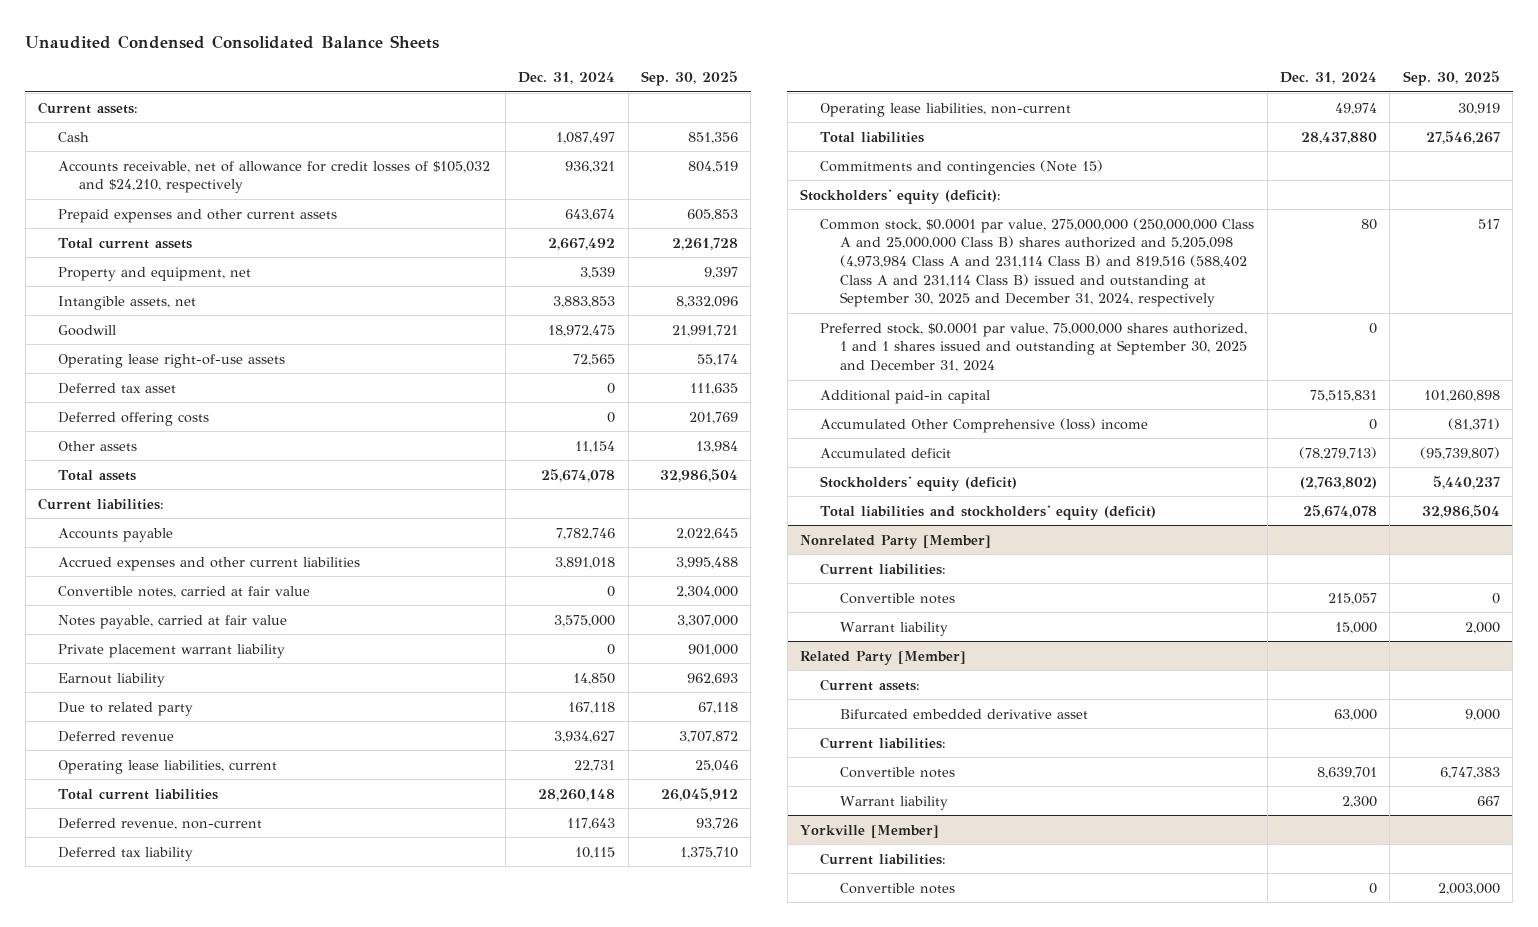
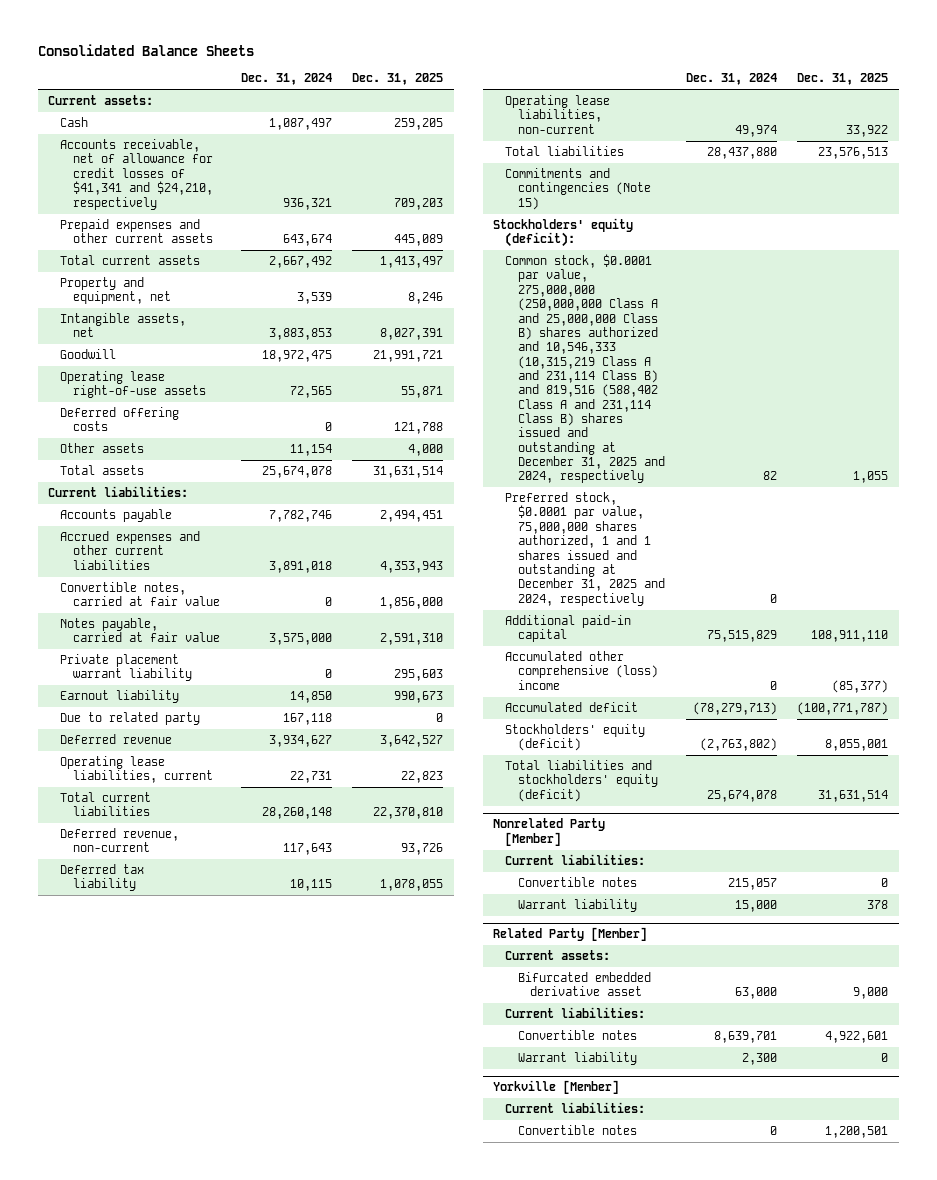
- Unaudited Condensed Consolidated Balance Sheets
+ Consolidated Balance Sheets
- | Dec. 31, 2024 | Sep. 30, 2025
+ | Dec. 31, 2024 | Dec. 31, 2025
- Accounts receivable, net of allowance for credit losses of $105,032 and $24,210, respectively | 936,321 | 804,519
+ Accounts receivable, net of allowance for credit losses of $41,341 and $24,210, respectively | 936,321 | 709,203
- Deferred tax asset | 0 | 111,635
- Common stock, $0.0001 par value, 275,000,000 (250,000,000 Class A and 25,000,000 Class B) shares authorized and 5,205,098 (4,973,984 Class A and 231,114 Class B) and 819,516 (588,402 Class A and 231,114 Class B) issued and outstanding at September 30, 2025 and December 31, 2024, respectively | 80 | 517
- Preferred stock, $0.0001 par value, 75,000,000 shares authorized, 1 and 1 shares issued and outstanding at September 30, 2025 and December 31, 2024 | 0 |
- Additional paid-in capital | 75,515,831 | 101,260,898
- Accumulated Other Comprehensive (loss) income | 0 | (81,371)
+ Common stock, $0.0001 par value, 275,000,000 (250,000,000 Class A and 25,000,000 Class B) shares authorized and 10,546,333 (10,315,219 Class A and 231,114 Class B) and 819,516 (588,402 Class A and 231,114 Class B) shares issued and outstanding at December 31, 2025 and 2024, respectively | 82 | 1,055
+ Preferred stock, $0.0001 par value, 75,000,000 shares authorized, 1 and 1 shares issued and outstanding at December 31, 2025 and 2024, respectively | 0 |
+ Additional paid-in capital | 75,515,829 | 108,911,110
+ Accumulated other comprehensive (loss) income | 0 | (85,377)

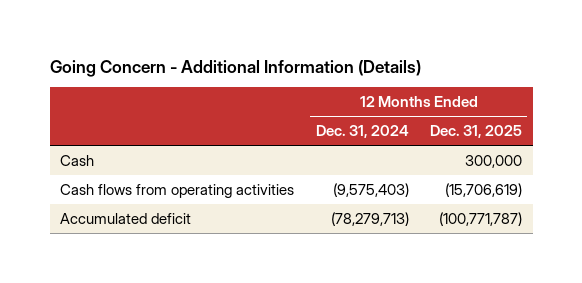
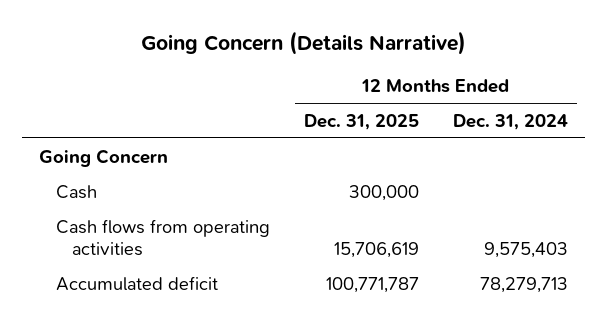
- Going Concern - Additional Information (Details)
+ Going Concern (Details Narrative)
- | 12 Months Ended Dec. 31, 2024 | 12 Months Ended Dec. 31, 2025
+ | 12 Months Ended Dec. 31, 2025 | 12 Months Ended Dec. 31, 2024
+ Going Concern
- Cash flows from operating activities | (9,575,403) | (15,706,619)
- Accumulated deficit | (78,279,713) | (100,771,787)
+ Cash flows from operating activities | 15,706,619 | 9,575,403
+ Accumulated deficit | 100,771,787 | 78,279,713

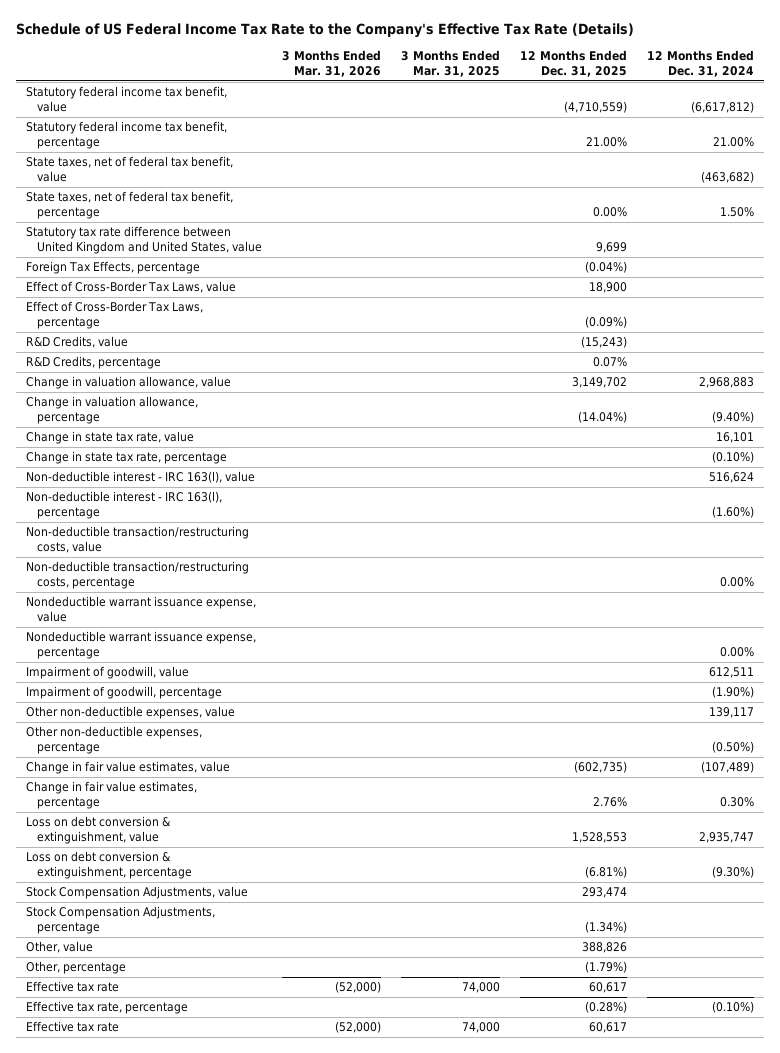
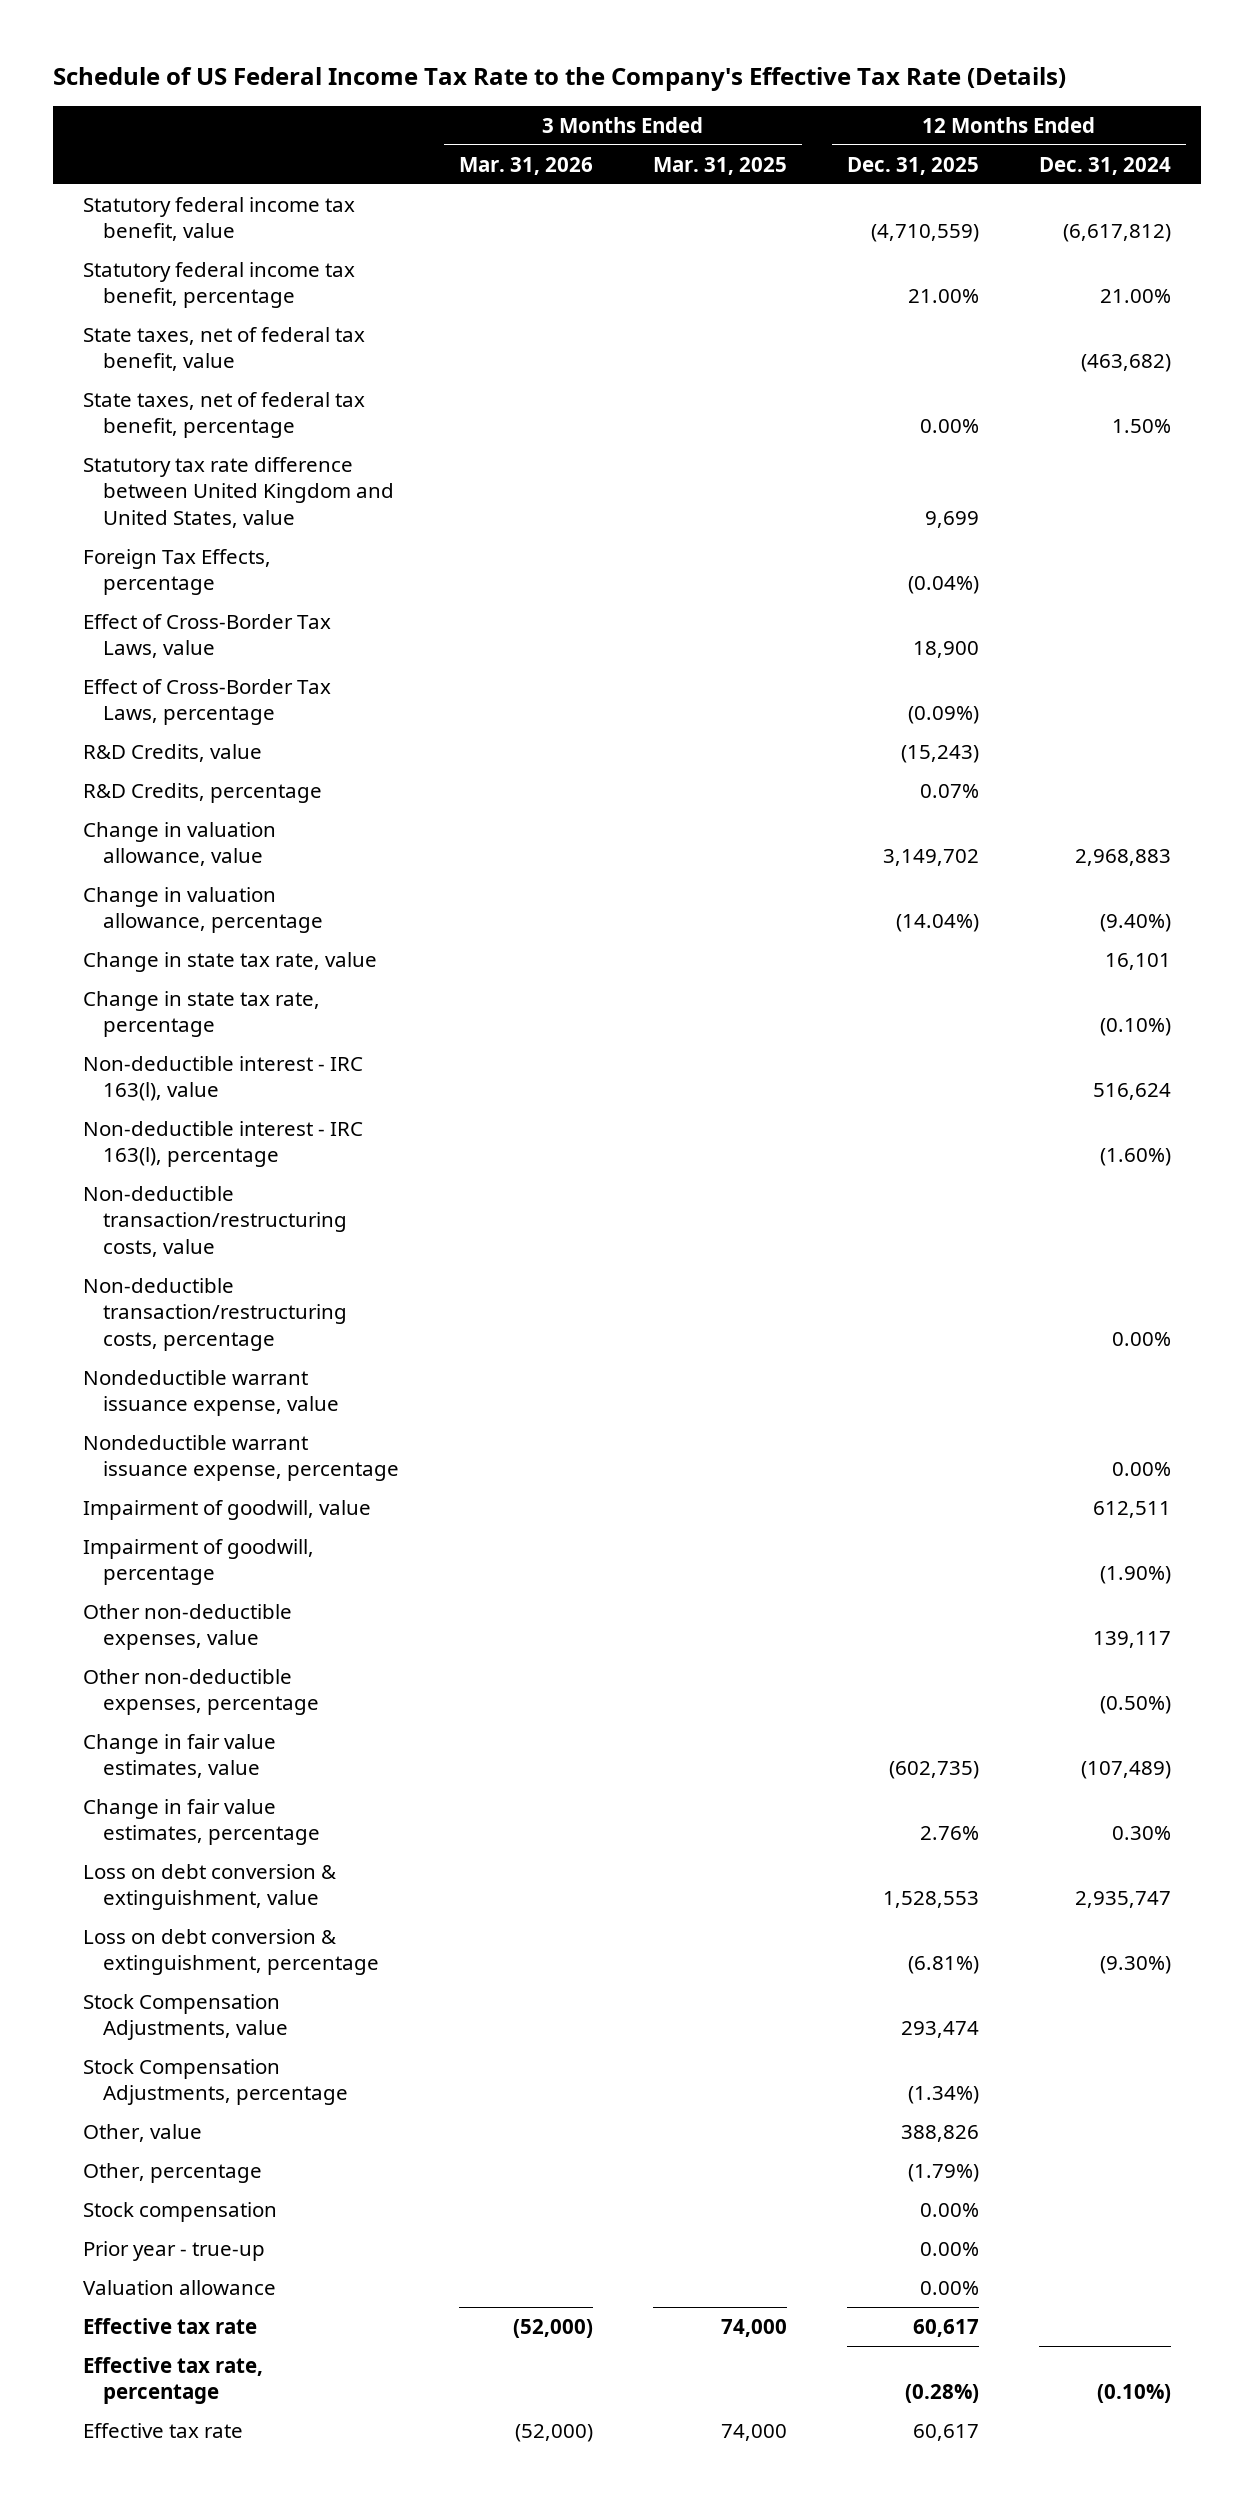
+ Stock compensation | | | 0.00% |
+ Prior year - true-up | | | 0.00% |
+ Valuation allowance | | | 0.00% |

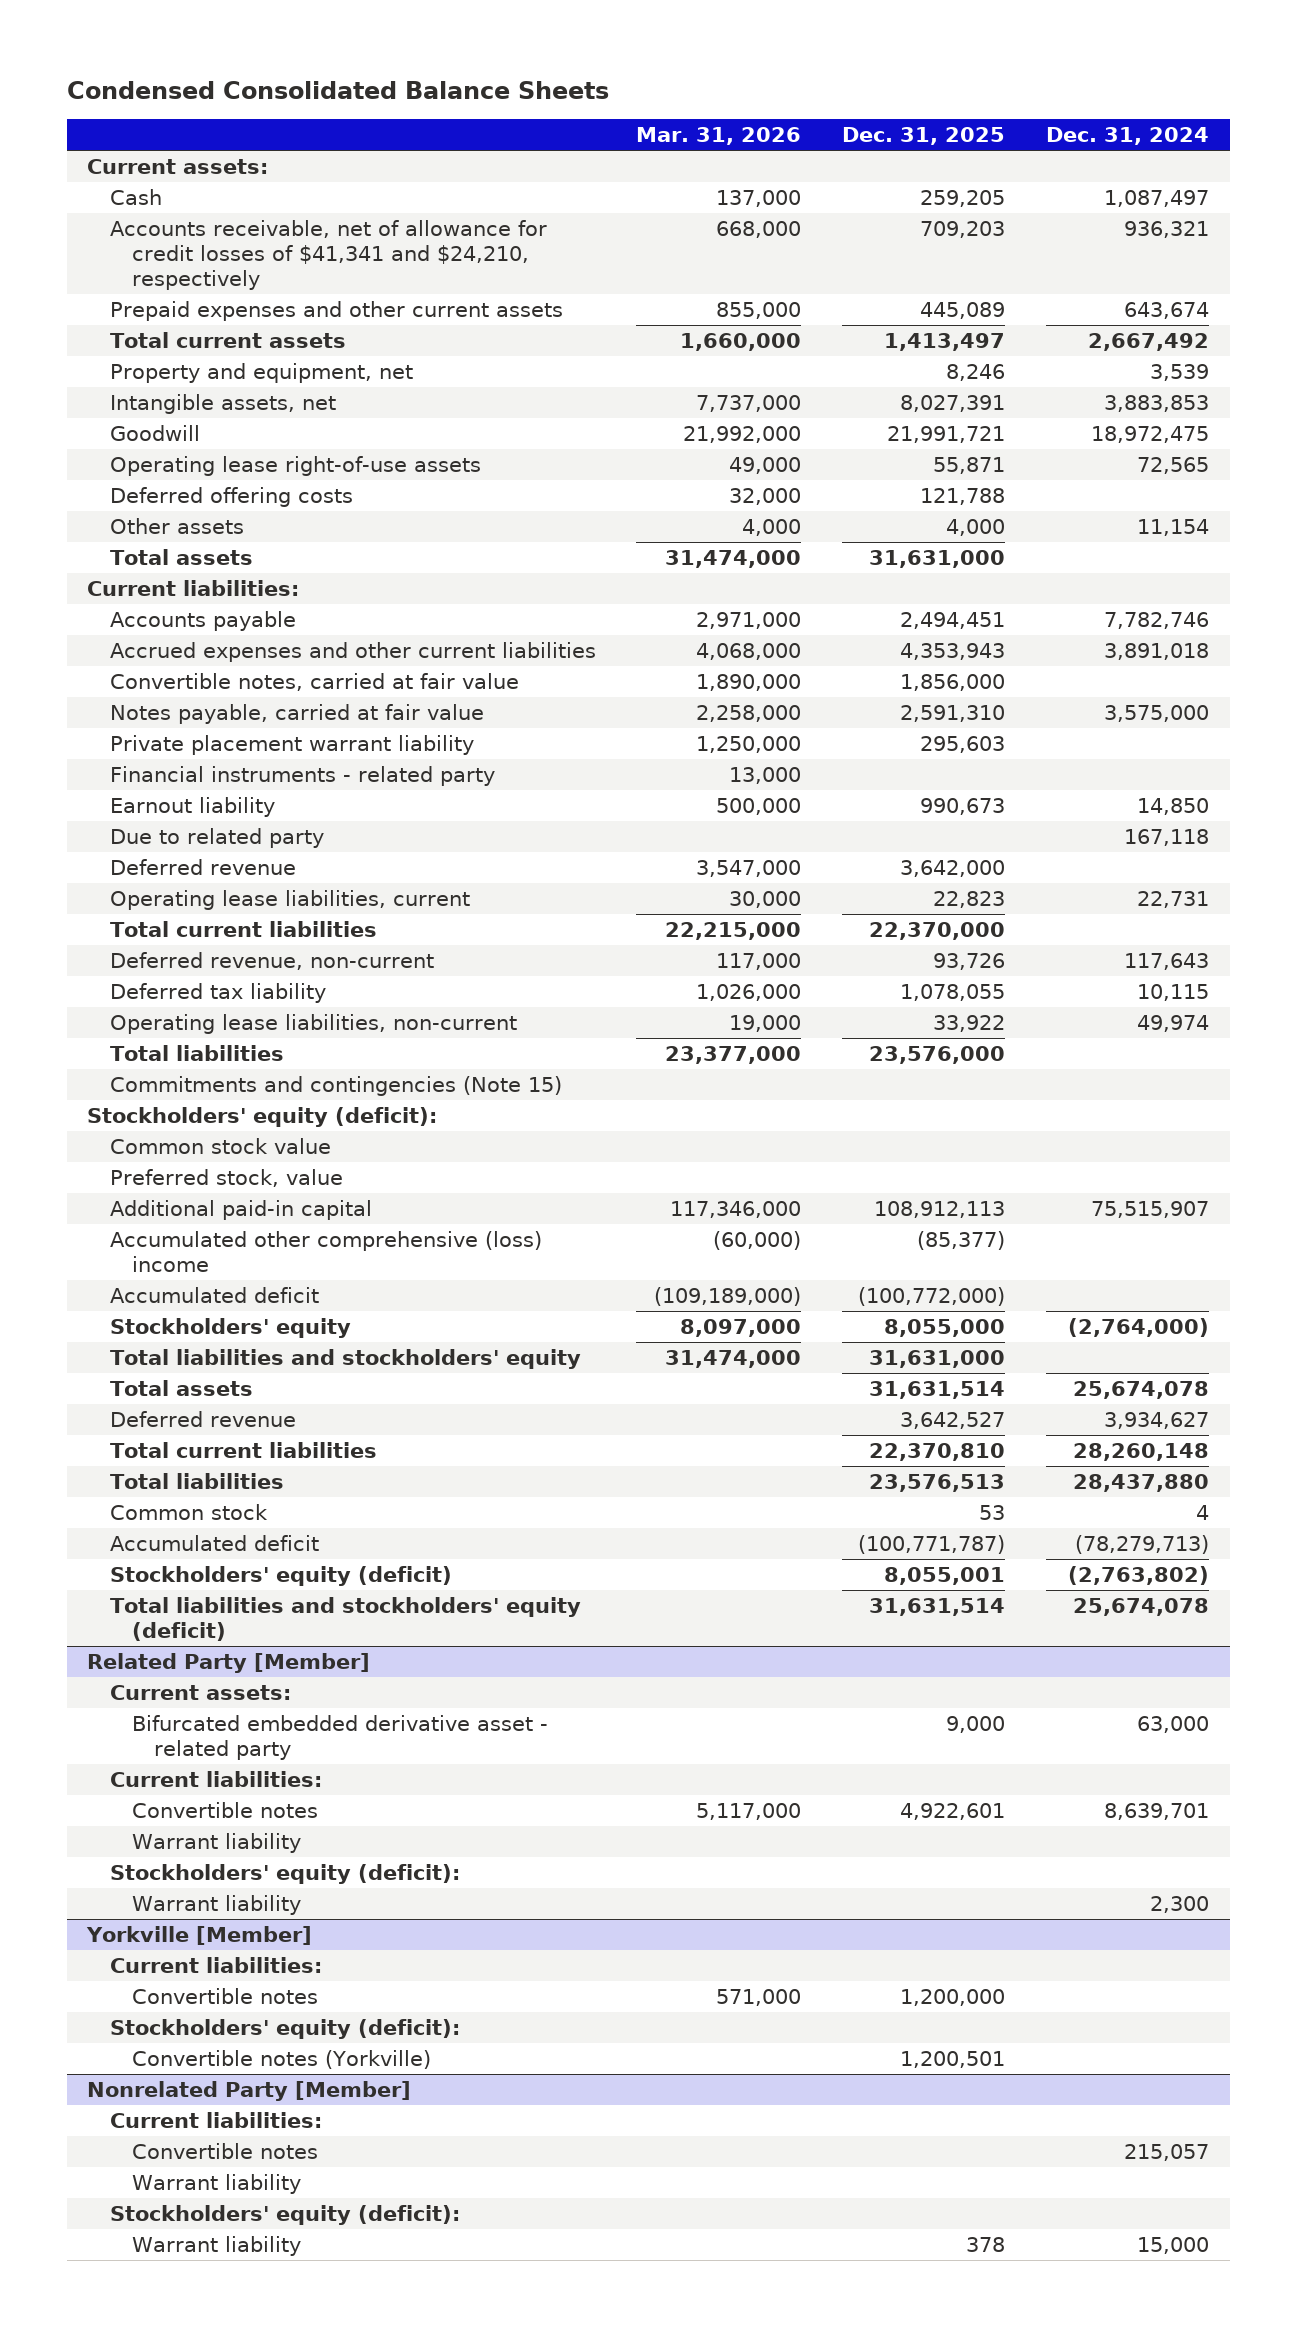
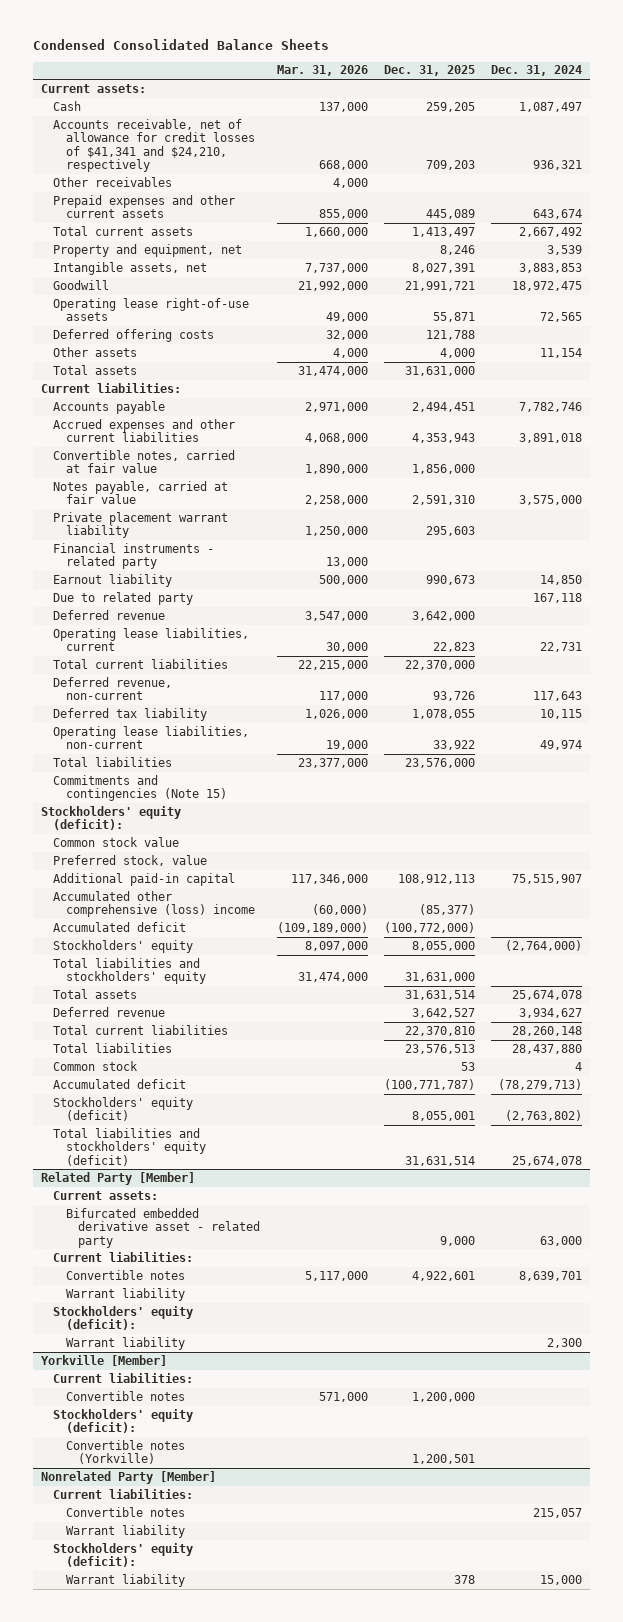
+ Other receivables | 4,000 | |

